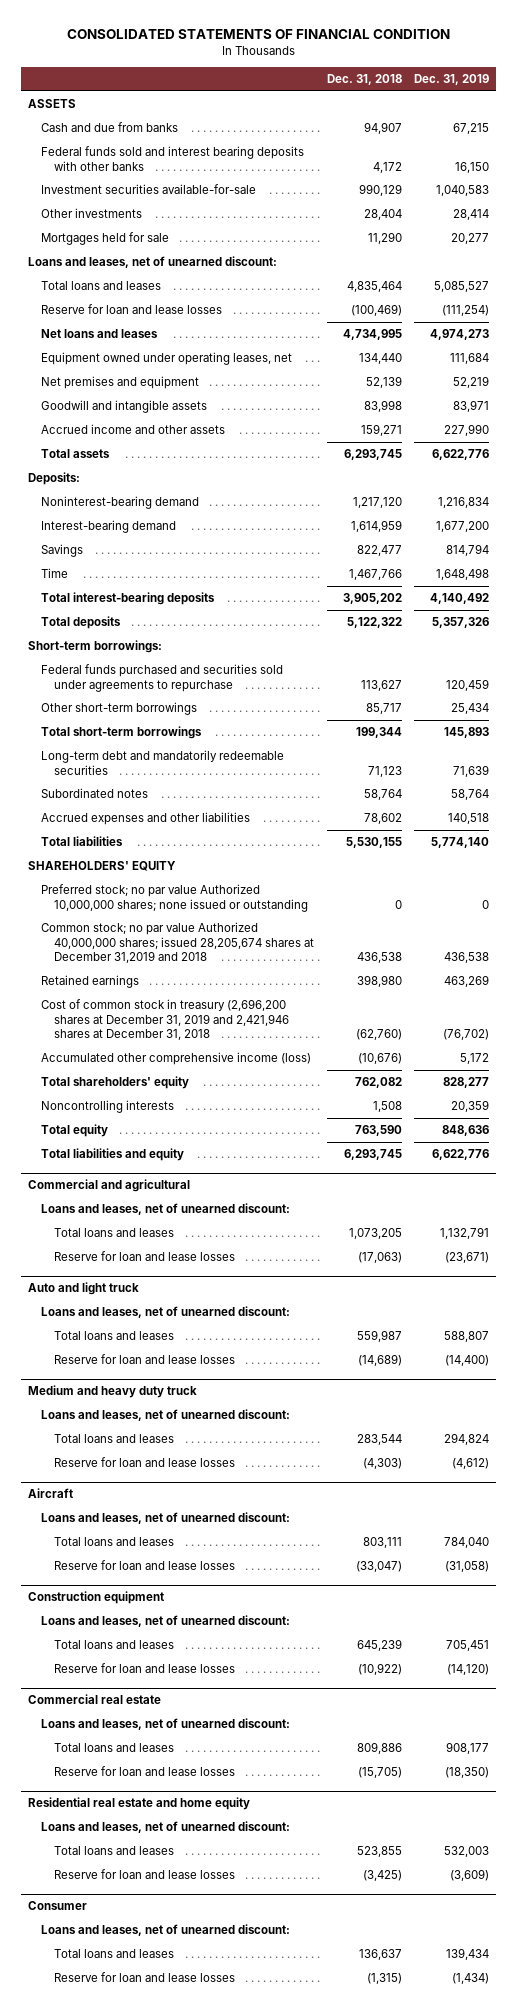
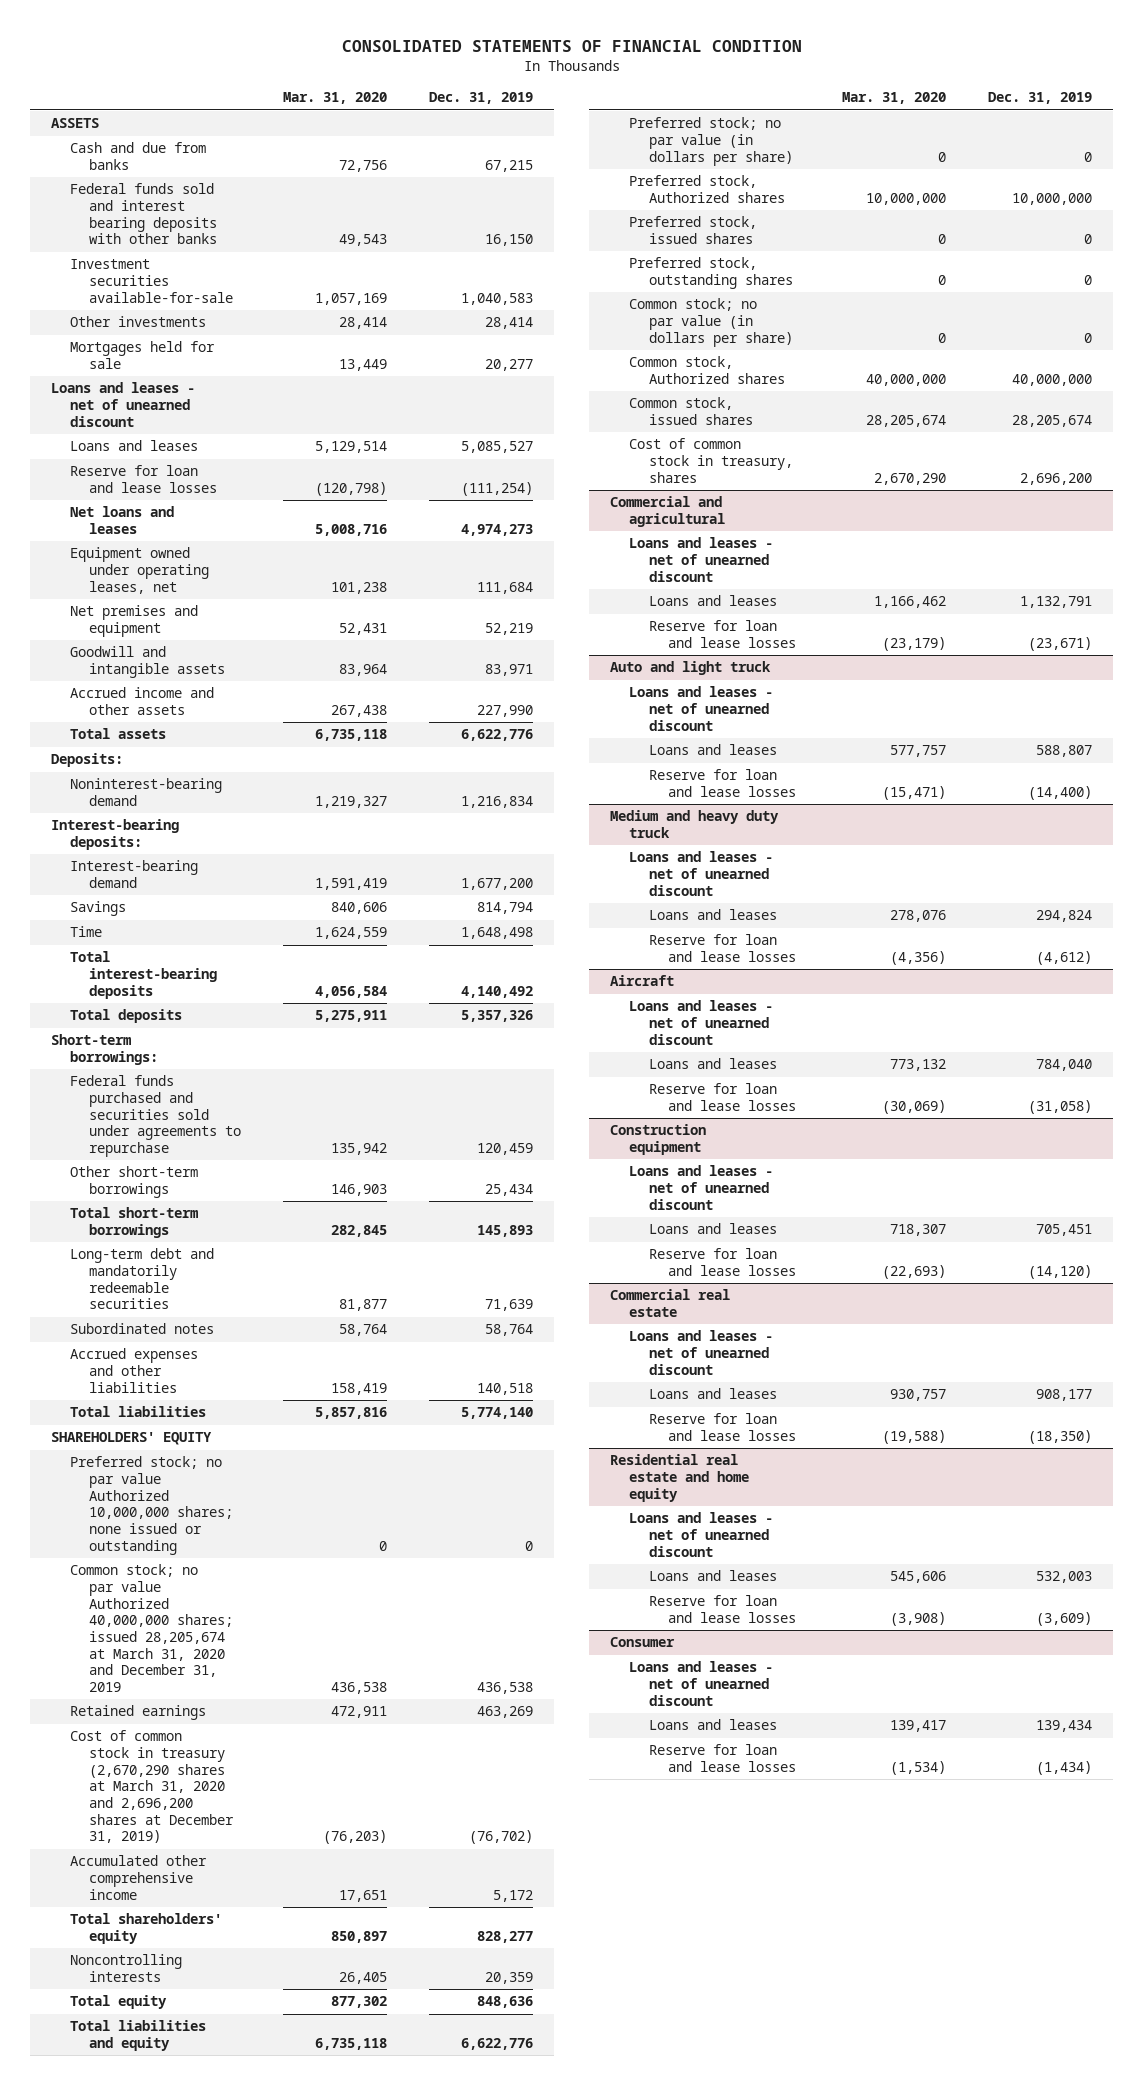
- | Dec. 31, 2018 | Dec. 31, 2019
+ | Mar. 31, 2020 | Dec. 31, 2019
- Loans and leases, net of unearned discount:
- Total loans and leases | 4,835,464 | 5,085,527
+ Loans and leases - net of unearned discount
+ Loans and leases | 5,129,514 | 5,085,527
+ Interest-bearing deposits:
- Common stock; no par value Authorized 40,000,000 shares; issued 28,205,674 shares at December 31,2019 and 2018 | 436,538 | 436,538
+ Common stock; no par value Authorized 40,000,000 shares; issued 28,205,674 at March 31, 2020 and December 31, 2019 | 436,538 | 436,538
- Cost of common stock in treasury (2,696,200 shares at December 31, 2019 and 2,421,946 shares at December 31, 2018 | (62,760) | (76,702)
- Accumulated other comprehensive income (loss) | (10,676) | 5,172
+ Cost of common stock in treasury (2,670,290 shares at March 31, 2020 and 2,696,200 shares at December 31, 2019) | (76,203) | (76,702)
+ Accumulated other comprehensive income | 17,651 | 5,172
+ Preferred stock; no par value (in dollars per share) | 0 | 0
+ Preferred stock, Authorized shares | 10,000,000 | 10,000,000
+ Preferred stock, issued shares | 0 | 0
+ Preferred stock, outstanding shares | 0 | 0
+ Common stock; no par value (in dollars per share) | 0 | 0
+ Common stock, Authorized shares | 40,000,000 | 40,000,000
+ Common stock, issued shares | 28,205,674 | 28,205,674
+ Cost of common stock in treasury, shares | 2,670,290 | 2,696,200
@ Commercial and agricultural
- Loans and leases, net of unearned discount:
- Total loans and leases | 1,073,205 | 1,132,791
+ Loans and leases - net of unearned discount
+ Loans and leases | 1,166,462 | 1,132,791
@ Auto and light truck
- Loans and leases, net of unearned discount:
- Total loans and leases | 559,987 | 588,807
+ Loans and leases - net of unearned discount
+ Loans and leases | 577,757 | 588,807
@ Medium and heavy duty truck
- Loans and leases, net of unearned discount:
- Total loans and leases | 283,544 | 294,824
+ Loans and leases - net of unearned discount
+ Loans and leases | 278,076 | 294,824
@ Aircraft
- Loans and leases, net of unearned discount:
- Total loans and leases | 803,111 | 784,040
+ Loans and leases - net of unearned discount
+ Loans and leases | 773,132 | 784,040
@ Construction equipment
- Loans and leases, net of unearned discount:
- Total loans and leases | 645,239 | 705,451
+ Loans and leases - net of unearned discount
+ Loans and leases | 718,307 | 705,451
@ Commercial real estate
- Loans and leases, net of unearned discount:
- Total loans and leases | 809,886 | 908,177
+ Loans and leases - net of unearned discount
+ Loans and leases | 930,757 | 908,177
@ Residential real estate and home equity
- Loans and leases, net of unearned discount:
- Total loans and leases | 523,855 | 532,003
+ Loans and leases - net of unearned discount
+ Loans and leases | 545,606 | 532,003
@ Consumer
- Loans and leases, net of unearned discount:
- Total loans and leases | 136,637 | 139,434
+ Loans and leases - net of unearned discount
+ Loans and leases | 139,417 | 139,434

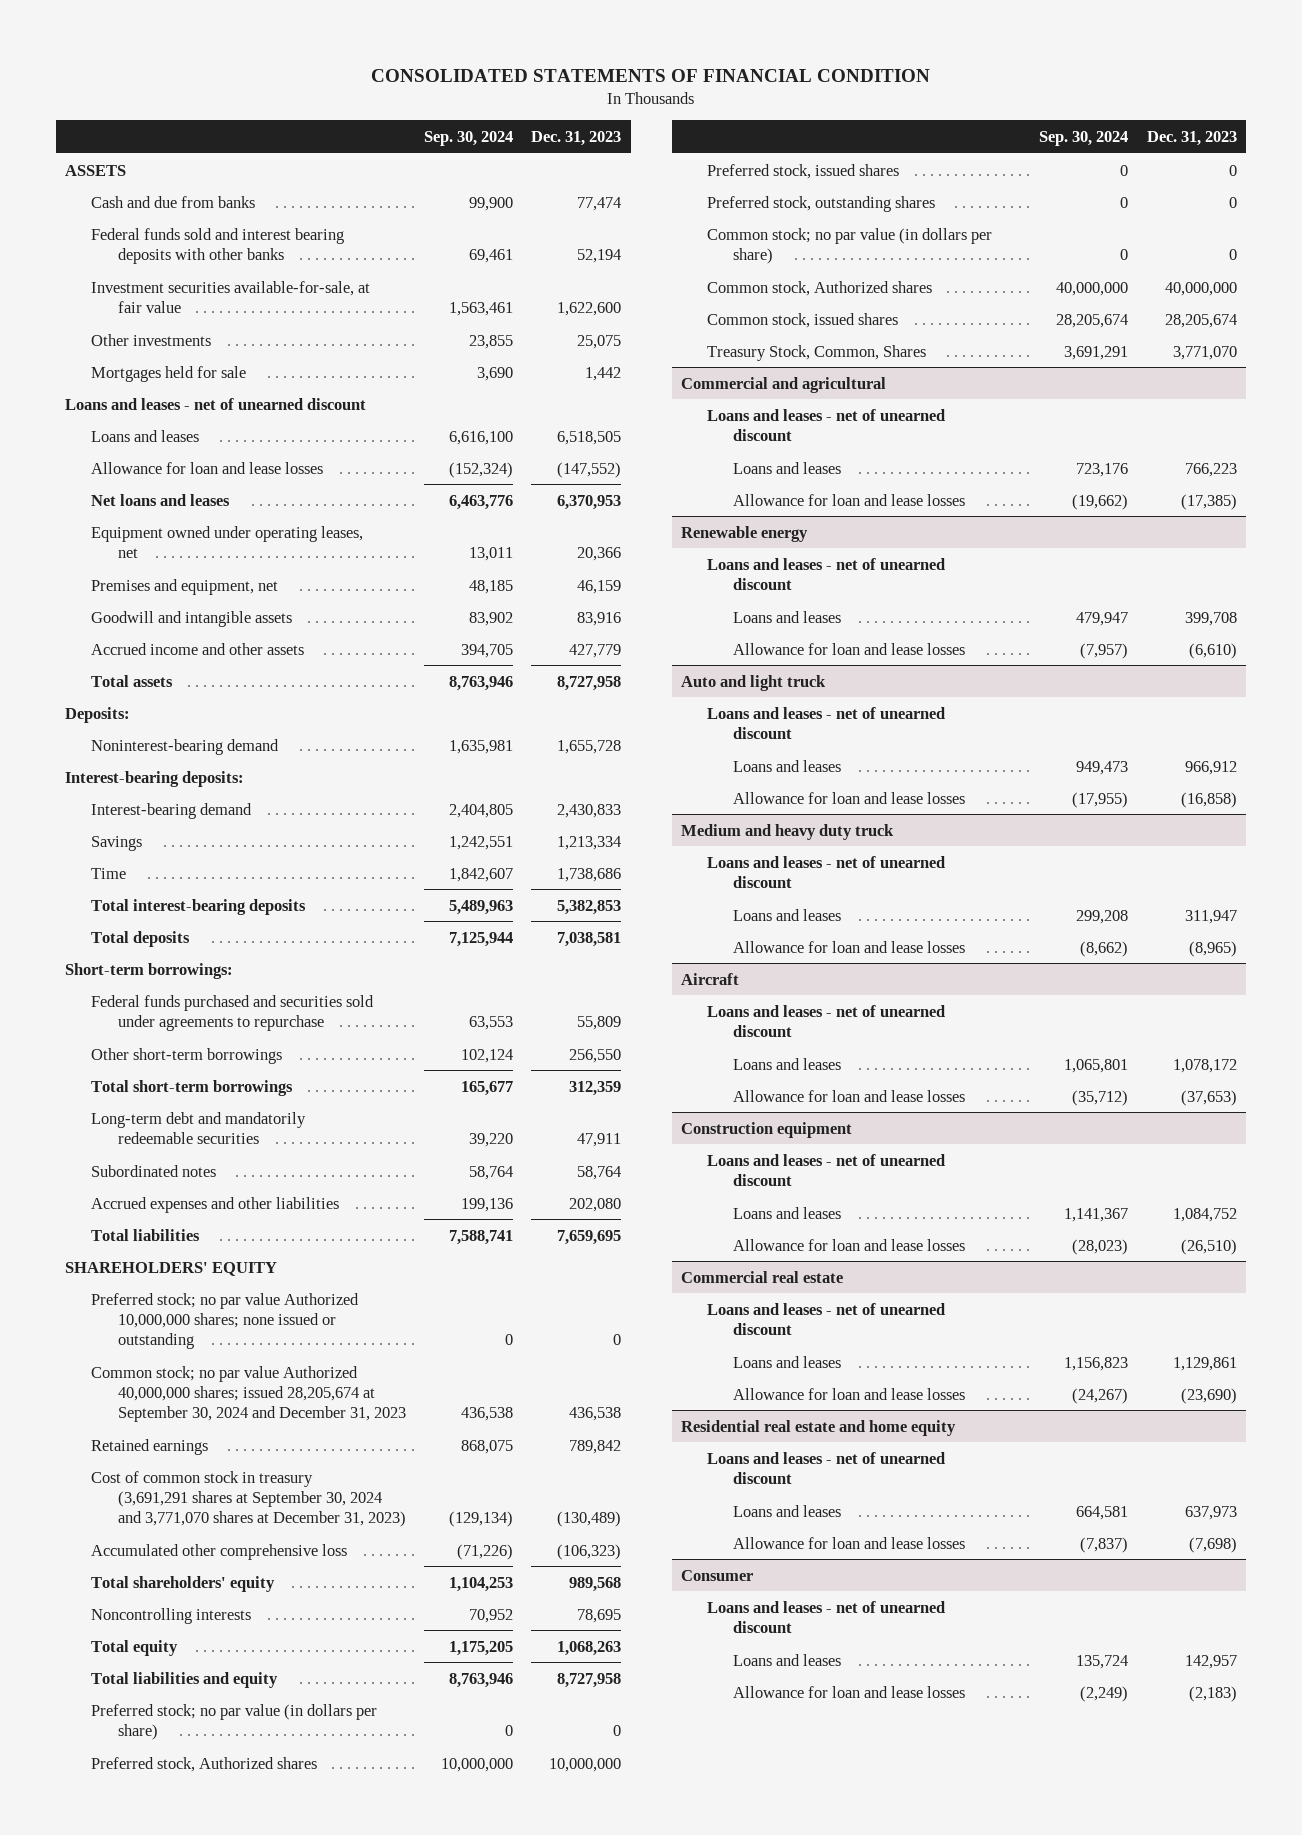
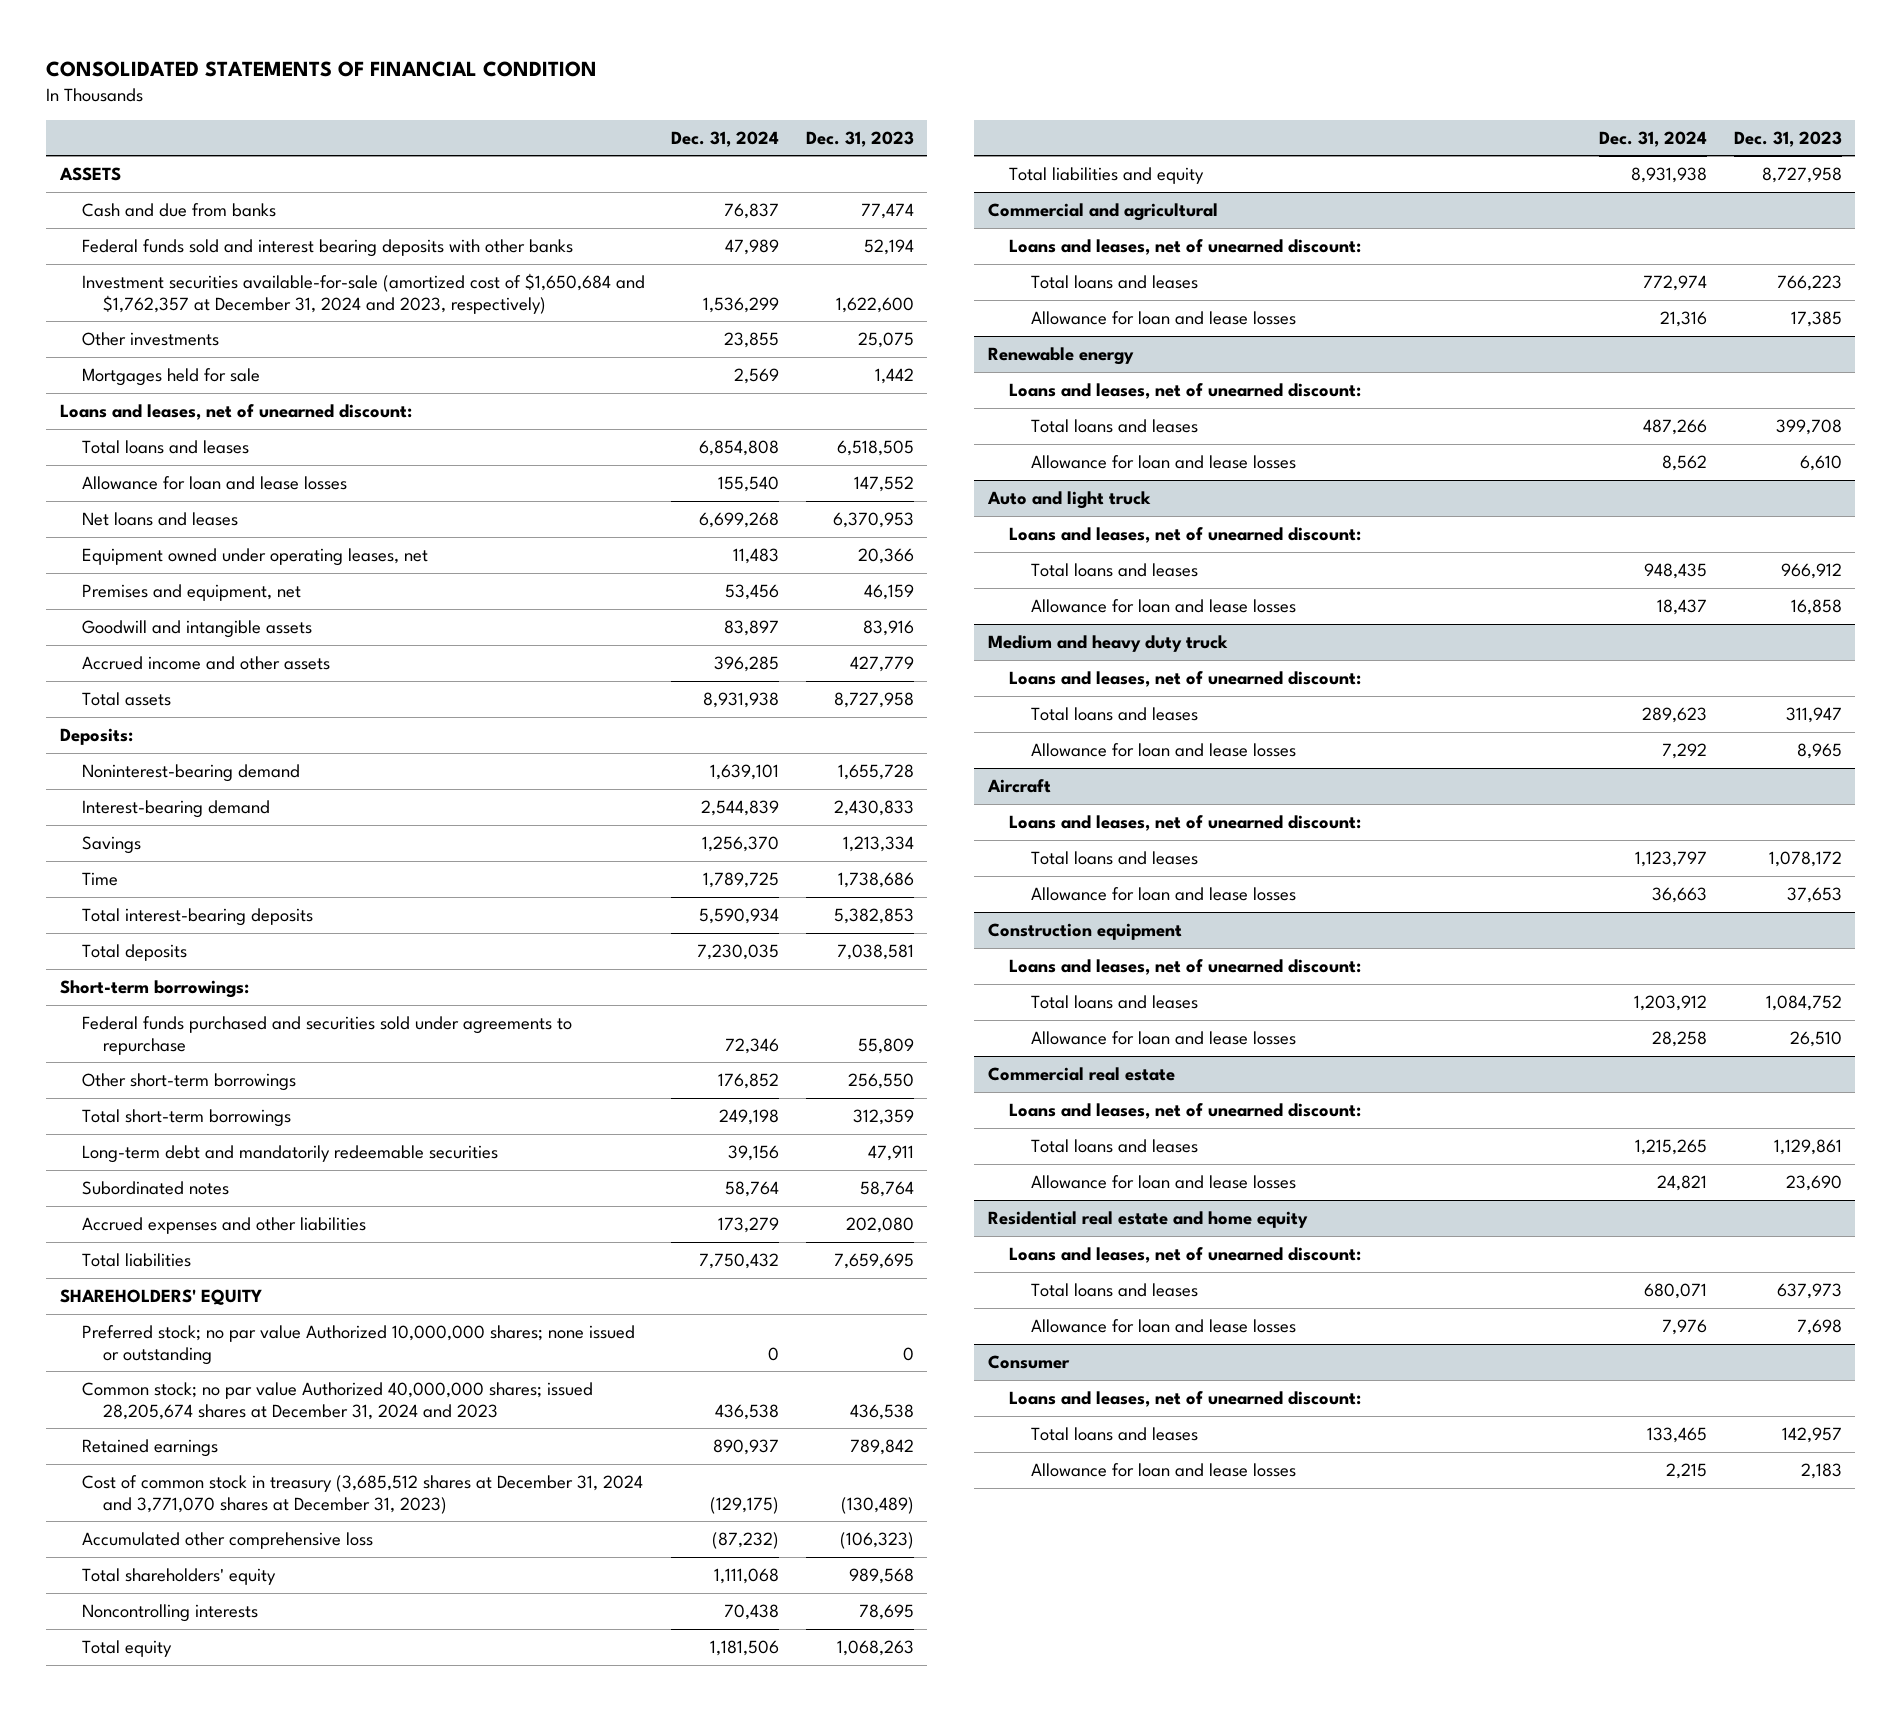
- | Sep. 30, 2024 | Dec. 31, 2023
+ | Dec. 31, 2024 | Dec. 31, 2023
- Investment securities available-for-sale, at fair value | 1,563,461 | 1,622,600
+ Investment securities available-for-sale (amortized cost of $1,650,684 and $1,762,357 at December 31, 2024 and 2023, respectively) | 1,536,299 | 1,622,600
- Loans and leases - net of unearned discount
- Loans and leases | 6,616,100 | 6,518,505
- Allowance for loan and lease losses | (152,324) | (147,552)
+ Loans and leases, net of unearned discount:
+ Total loans and leases | 6,854,808 | 6,518,505
+ Allowance for loan and lease losses | 155,540 | 147,552
- Interest-bearing deposits:
- Common stock; no par value Authorized 40,000,000 shares; issued 28,205,674 at September 30, 2024 and December 31, 2023 | 436,538 | 436,538
+ Common stock; no par value Authorized 40,000,000 shares; issued 28,205,674 shares at December 31, 2024 and 2023 | 436,538 | 436,538
- Cost of common stock in treasury (3,691,291 shares at September 30, 2024 and 3,771,070 shares at December 31, 2023) | (129,134) | (130,489)
+ Cost of common stock in treasury (3,685,512 shares at December 31, 2024 and 3,771,070 shares at December 31, 2023) | (129,175) | (130,489)
- Preferred stock; no par value (in dollars per share) | 0 | 0
- Preferred stock, Authorized shares | 10,000,000 | 10,000,000
- Preferred stock, issued shares | 0 | 0
- Preferred stock, outstanding shares | 0 | 0
- Common stock; no par value (in dollars per share) | 0 | 0
- Common stock, Authorized shares | 40,000,000 | 40,000,000
- Common stock, issued shares | 28,205,674 | 28,205,674
- Treasury Stock, Common, Shares | 3,691,291 | 3,771,070
@ Commercial and agricultural
- Loans and leases - net of unearned discount
- Loans and leases | 723,176 | 766,223
- Allowance for loan and lease losses | (19,662) | (17,385)
+ Loans and leases, net of unearned discount:
+ Total loans and leases | 772,974 | 766,223
+ Allowance for loan and lease losses | 21,316 | 17,385
@ Renewable energy
- Loans and leases - net of unearned discount
- Loans and leases | 479,947 | 399,708
- Allowance for loan and lease losses | (7,957) | (6,610)
+ Loans and leases, net of unearned discount:
+ Total loans and leases | 487,266 | 399,708
+ Allowance for loan and lease losses | 8,562 | 6,610
@ Auto and light truck
- Loans and leases - net of unearned discount
- Loans and leases | 949,473 | 966,912
- Allowance for loan and lease losses | (17,955) | (16,858)
+ Loans and leases, net of unearned discount:
+ Total loans and leases | 948,435 | 966,912
+ Allowance for loan and lease losses | 18,437 | 16,858
@ Medium and heavy duty truck
- Loans and leases - net of unearned discount
- Loans and leases | 299,208 | 311,947
- Allowance for loan and lease losses | (8,662) | (8,965)
+ Loans and leases, net of unearned discount:
+ Total loans and leases | 289,623 | 311,947
+ Allowance for loan and lease losses | 7,292 | 8,965
@ Aircraft
- Loans and leases - net of unearned discount
- Loans and leases | 1,065,801 | 1,078,172
- Allowance for loan and lease losses | (35,712) | (37,653)
+ Loans and leases, net of unearned discount:
+ Total loans and leases | 1,123,797 | 1,078,172
+ Allowance for loan and lease losses | 36,663 | 37,653
@ Construction equipment
- Loans and leases - net of unearned discount
- Loans and leases | 1,141,367 | 1,084,752
- Allowance for loan and lease losses | (28,023) | (26,510)
+ Loans and leases, net of unearned discount:
+ Total loans and leases | 1,203,912 | 1,084,752
+ Allowance for loan and lease losses | 28,258 | 26,510
@ Commercial real estate
- Loans and leases - net of unearned discount
- Loans and leases | 1,156,823 | 1,129,861
- Allowance for loan and lease losses | (24,267) | (23,690)
+ Loans and leases, net of unearned discount:
+ Total loans and leases | 1,215,265 | 1,129,861
+ Allowance for loan and lease losses | 24,821 | 23,690
@ Residential real estate and home equity
- Loans and leases - net of unearned discount
- Loans and leases | 664,581 | 637,973
- Allowance for loan and lease losses | (7,837) | (7,698)
+ Loans and leases, net of unearned discount:
+ Total loans and leases | 680,071 | 637,973
+ Allowance for loan and lease losses | 7,976 | 7,698
@ Consumer
- Loans and leases - net of unearned discount
- Loans and leases | 135,724 | 142,957
- Allowance for loan and lease losses | (2,249) | (2,183)
+ Loans and leases, net of unearned discount:
+ Total loans and leases | 133,465 | 142,957
+ Allowance for loan and lease losses | 2,215 | 2,183

